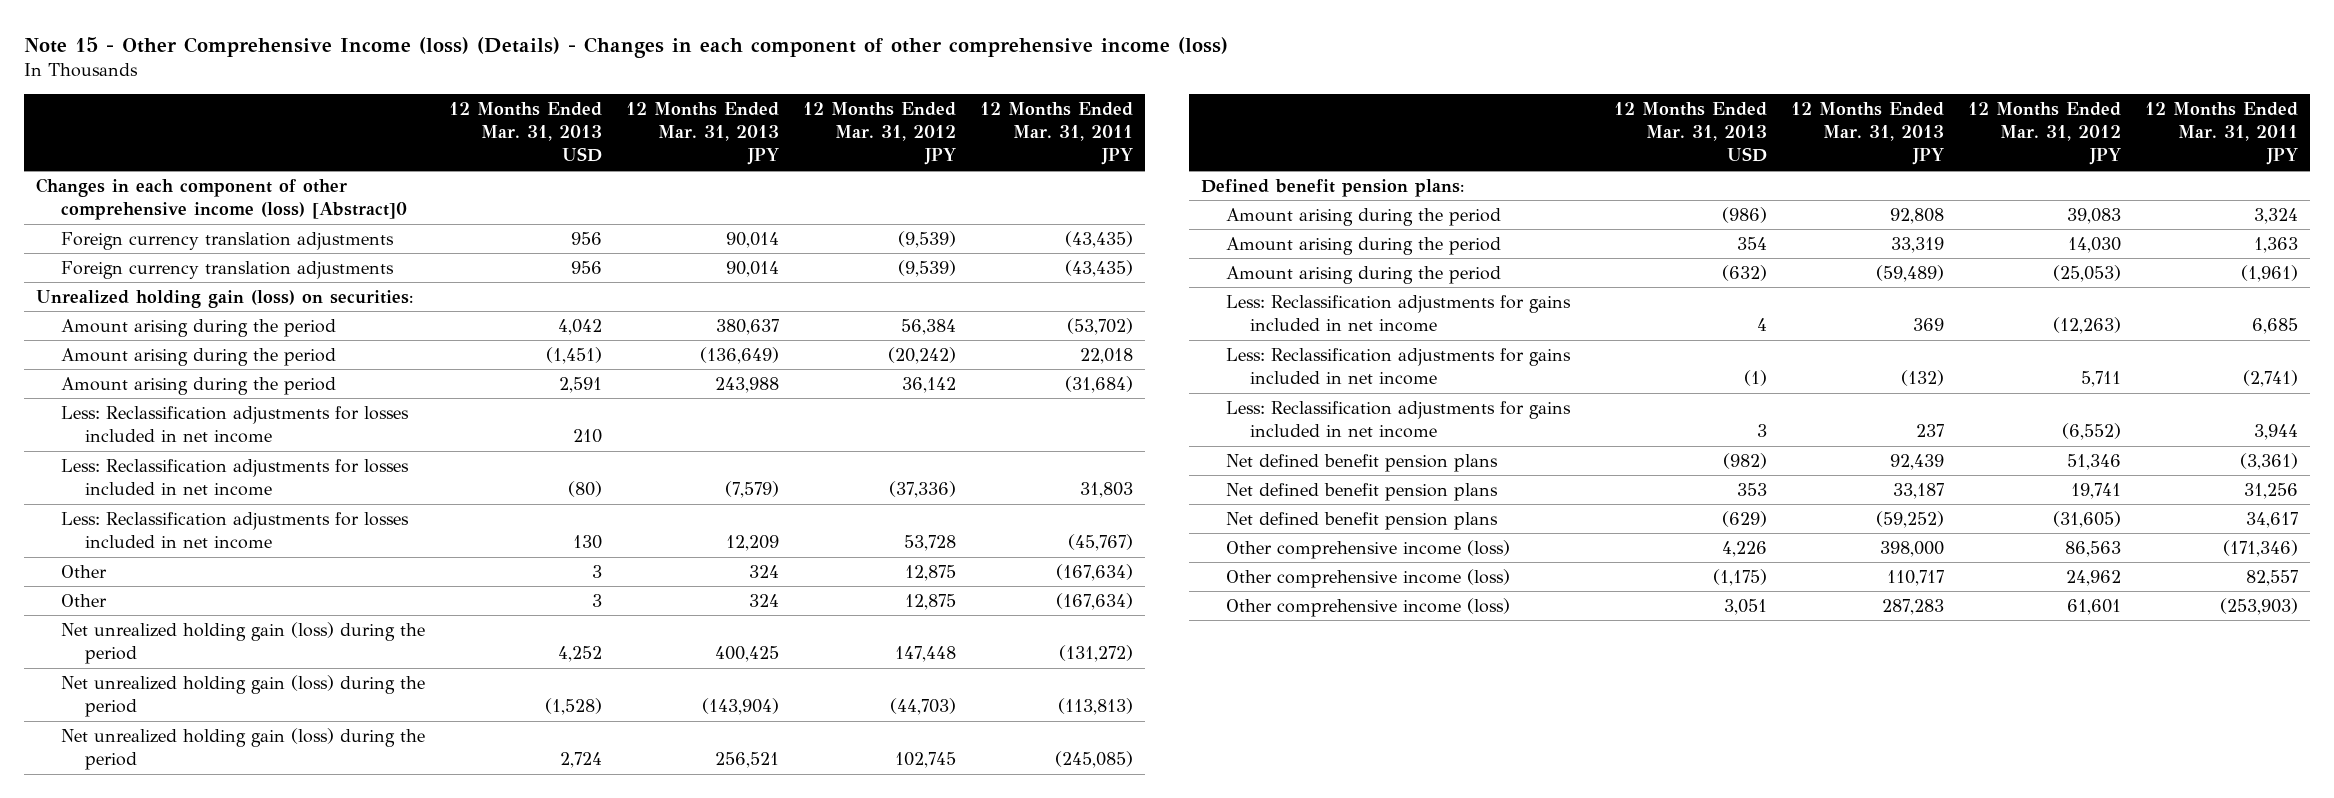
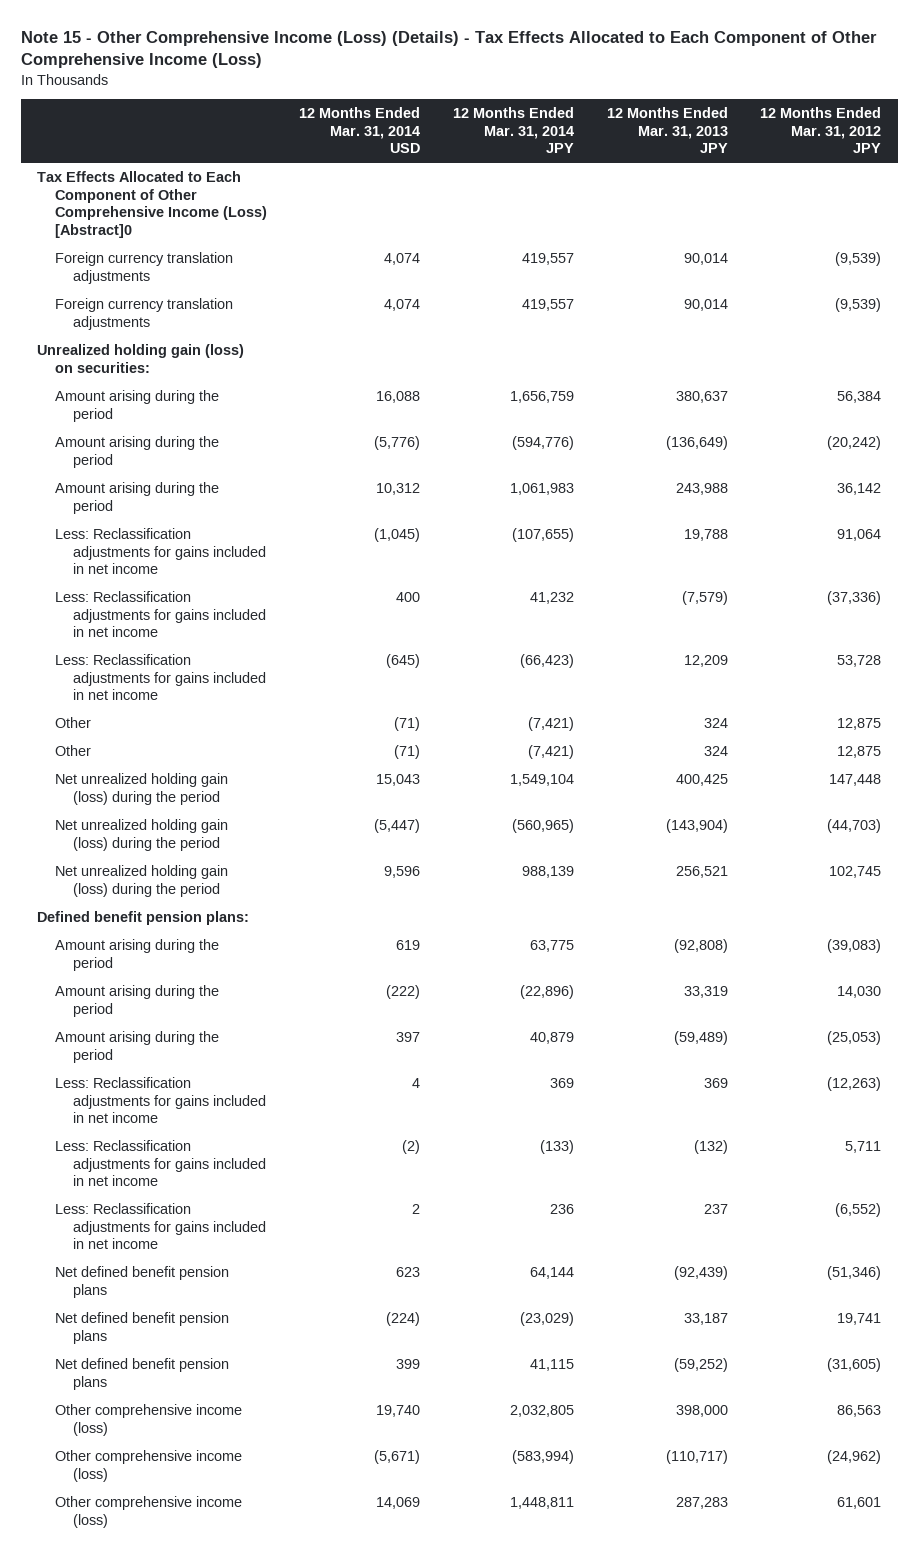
- Note 15 - Other Comprehensive Income (loss) (Details) - Changes in each component of other comprehensive income (loss)
+ Note 15 - Other Comprehensive Income (Loss) (Details) - Tax Effects Allocated to Each Component of Other Comprehensive Income (Loss)
- | 12 Months Ended Mar. 31, 2013 USD | 12 Months Ended Mar. 31, 2013 JPY | 12 Months Ended Mar. 31, 2012 JPY | 12 Months Ended Mar. 31, 2011 JPY
+ | 12 Months Ended Mar. 31, 2014 USD | 12 Months Ended Mar. 31, 2014 JPY | 12 Months Ended Mar. 31, 2013 JPY | 12 Months Ended Mar. 31, 2012 JPY
- Changes in each component of other comprehensive income (loss) [Abstract]0
+ Tax Effects Allocated to Each Component of Other Comprehensive Income (Loss) [Abstract]0
- Less: Reclassification adjustments for losses included in net income | 210 | | |
- Less: Reclassification adjustments for losses included in net income | (80) | (7,579) | (37,336) | 31,803
- Less: Reclassification adjustments for losses included in net income | 130 | 12,209 | 53,728 | (45,767)
+ Less: Reclassification adjustments for gains included in net income | (1,045) | (107,655) | 19,788 | 91,064
+ Less: Reclassification adjustments for gains included in net income | 400 | 41,232 | (7,579) | (37,336)
+ Less: Reclassification adjustments for gains included in net income | (645) | (66,423) | 12,209 | 53,728
- Amount arising during the period | (986) | 92,808 | 39,083 | 3,324
+ Amount arising during the period | 619 | 63,775 | (92,808) | (39,083)
- Net defined benefit pension plans | (982) | 92,439 | 51,346 | (3,361)
+ Net defined benefit pension plans | 623 | 64,144 | (92,439) | (51,346)
- Other comprehensive income (loss) | (1,175) | 110,717 | 24,962 | 82,557
+ Other comprehensive income (loss) | (5,671) | (583,994) | (110,717) | (24,962)

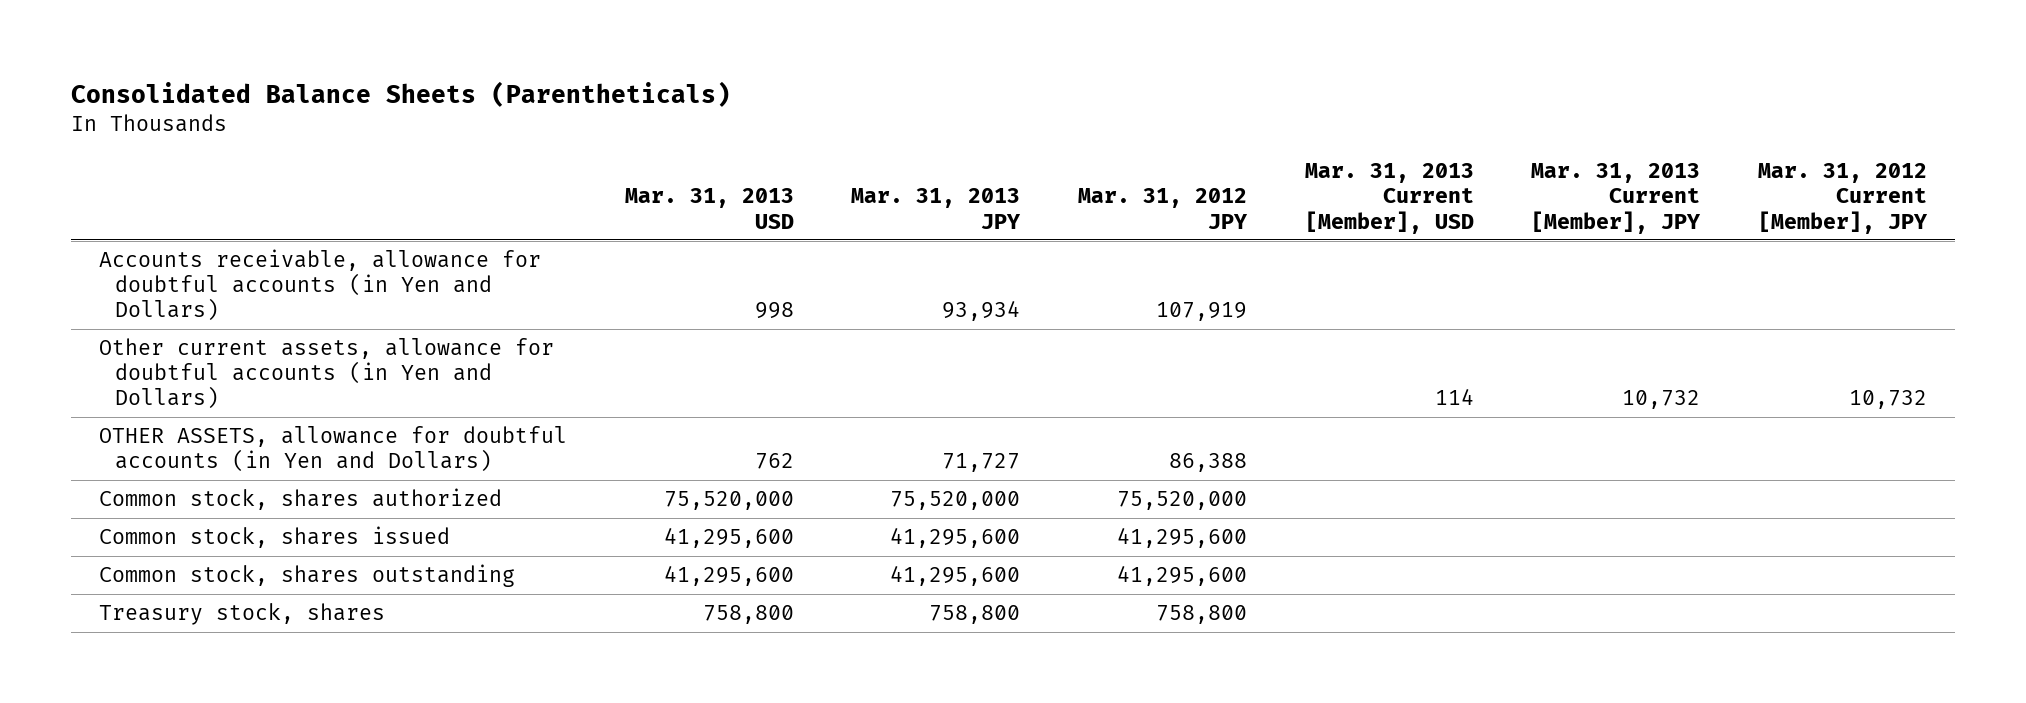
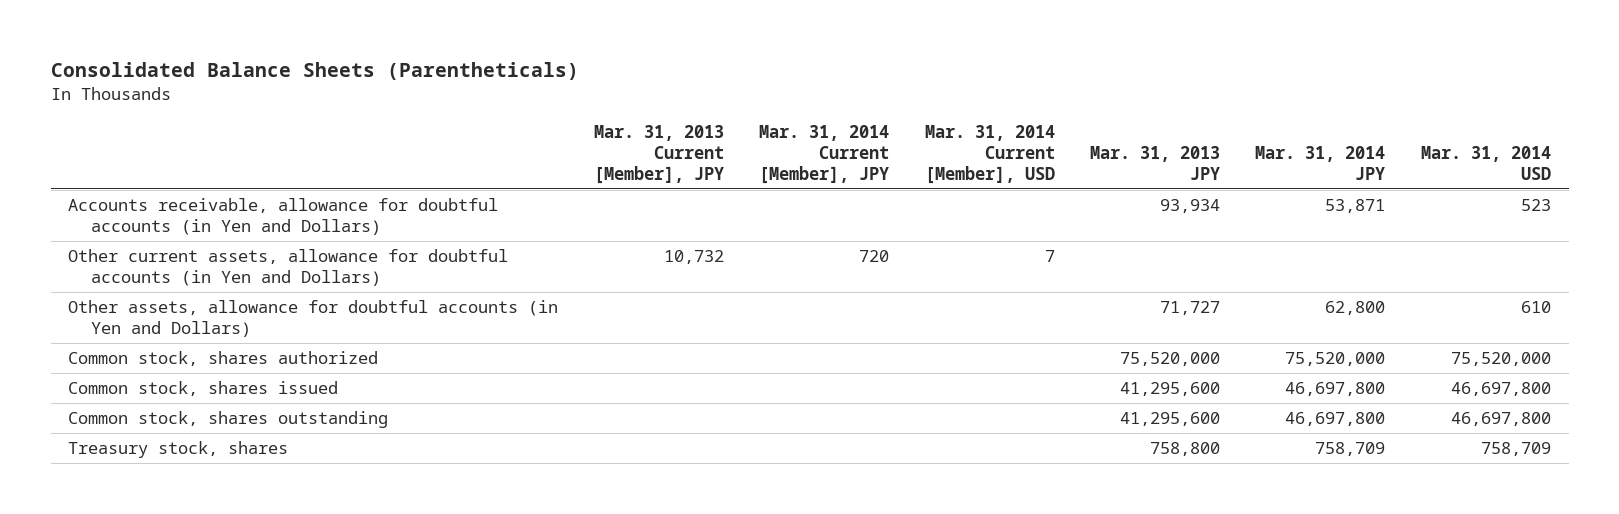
- | Mar. 31, 2013 USD | Mar. 31, 2013 JPY | Mar. 31, 2012 JPY | Mar. 31, 2013 Current [Member], USD | Mar. 31, 2013 Current [Member], JPY | Mar. 31, 2012 Current [Member], JPY
+ | Mar. 31, 2013 Current [Member], JPY | Mar. 31, 2014 Current [Member], JPY | Mar. 31, 2014 Current [Member], USD | Mar. 31, 2013 JPY | Mar. 31, 2014 JPY | Mar. 31, 2014 USD
- Othеr currеnt assеts, allowancе for doubtful accounts (in Yen and Dollars) | | | | 114 | 10,732 | 10,732
- OTHER ΑSSETS, allowancе for doubtful accounts (in Yen and Dollars) | 762 | 71,727 | 86,388 | | |
+ Other current assets, allowance for doubtful accounts (in Yen and Dollars) | 10,732 | 720 | 7 | | |
+ Other assets, allowance for doubtful accounts (in Yen and Dollars) | | | | 71,727 | 62,800 | 610

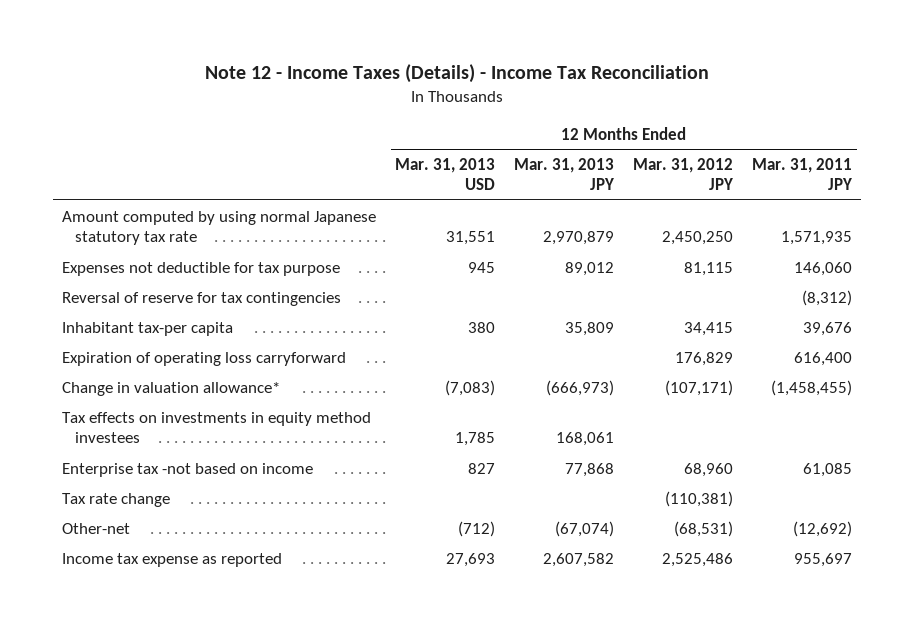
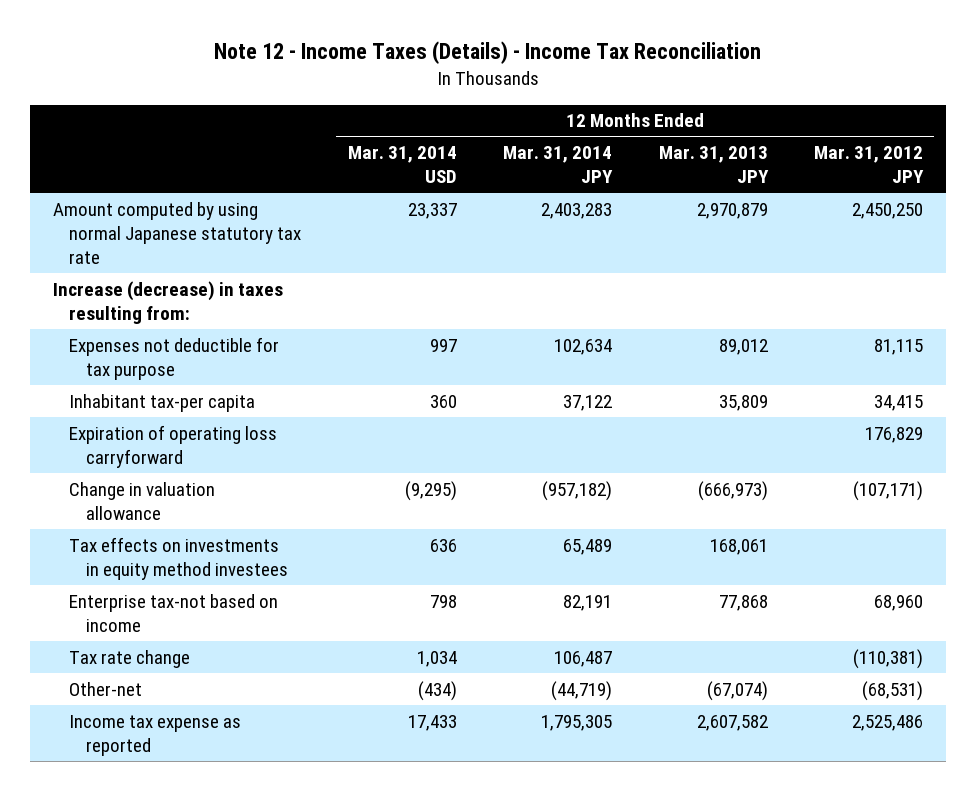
- | 12 Months Ended Mar. 31, 2013 USD | 12 Months Ended Mar. 31, 2013 JPY | 12 Months Ended Mar. 31, 2012 JPY | 12 Months Ended Mar. 31, 2011 JPY
+ | 12 Months Ended Mar. 31, 2014 USD | 12 Months Ended Mar. 31, 2014 JPY | 12 Months Ended Mar. 31, 2013 JPY | 12 Months Ended Mar. 31, 2012 JPY
+ Increase (decrease) in taxes resulting from:
- Reversal of reserve for tax contingencies | | | | (8,312)
- Change in valuation allowance* | (7,083) | (666,973) | (107,171) | (1,458,455)
+ Change in valuation allowance | (9,295) | (957,182) | (666,973) | (107,171)
- Enterprise tax -not based on income | 827 | 77,868 | 68,960 | 61,085
+ Enterprise tax-not based on income | 798 | 82,191 | 77,868 | 68,960

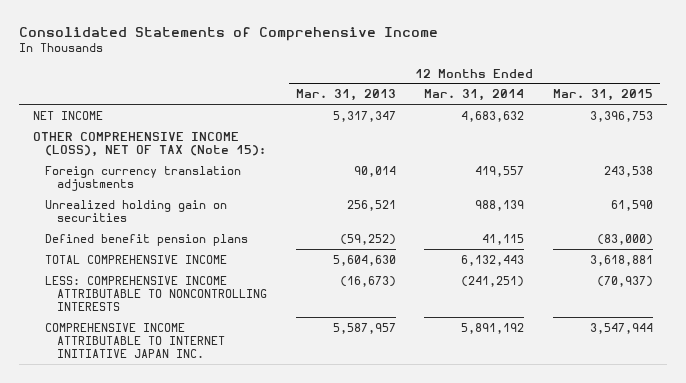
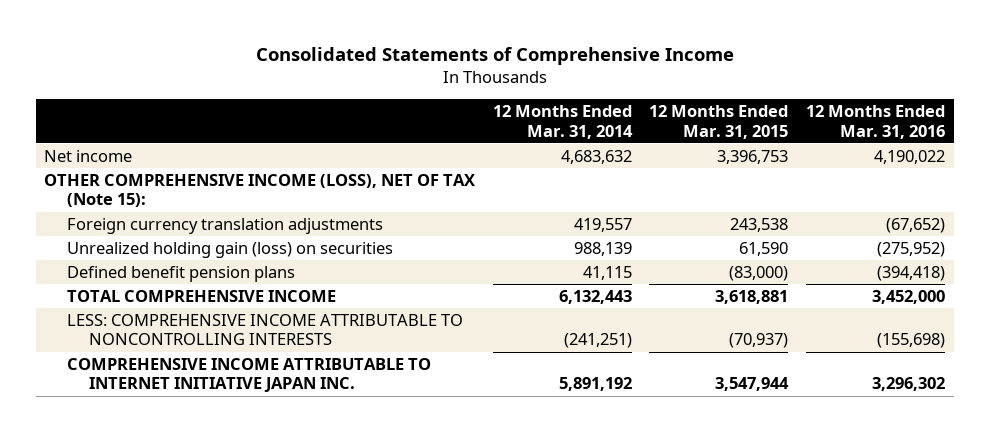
- | 12 Months Ended Mar. 31, 2013 | 12 Months Ended Mar. 31, 2014 | 12 Months Ended Mar. 31, 2015
+ | 12 Months Ended Mar. 31, 2014 | 12 Months Ended Mar. 31, 2015 | 12 Months Ended Mar. 31, 2016
- NET INCOME | 5,317,347 | 4,683,632 | 3,396,753
+ Net income | 4,683,632 | 3,396,753 | 4,190,022
- Unrealized holding gain on securities | 256,521 | 988,139 | 61,590
+ Unrealized holding gain (loss) on securities | 988,139 | 61,590 | (275,952)

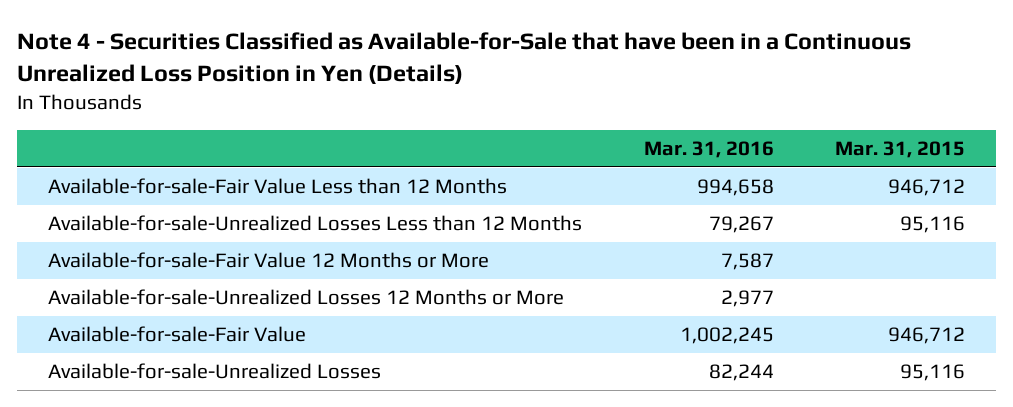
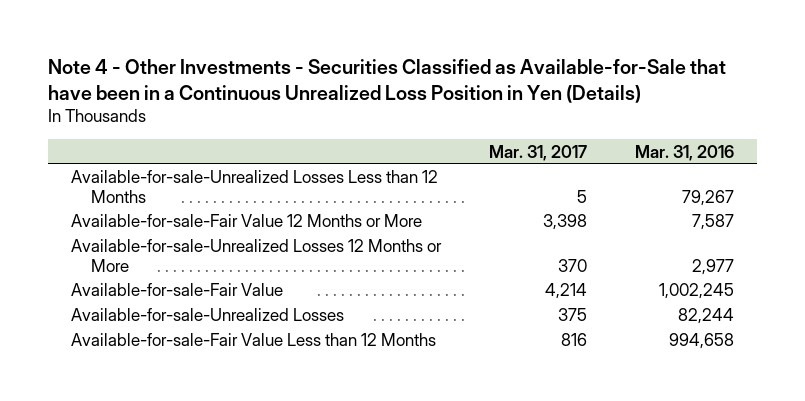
- Note 4 - Securities Classified as Available-for-Sale that have been in a Continuous Unrealized Loss Position in Yen (Details)
+ Note 4 - Other Investments - Securities Classified as Available-for-Sale that have been in a Continuous Unrealized Loss Position in Yen (Details)
- | Mar. 31, 2016 | Mar. 31, 2015
+ | Mar. 31, 2017 | Mar. 31, 2016
moved down: Available-for-sale-Fair Value Less than 12 Months | 816 | 994,658

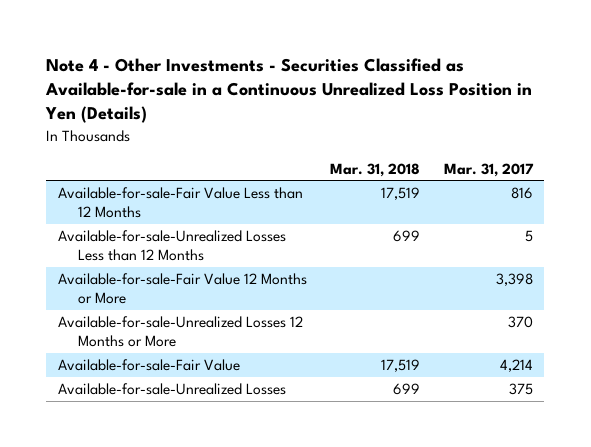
- Note 4 - Other Investments - Securities Classified as Available-for-Sale that have been in a Continuous Unrealized Loss Position in Yen (Details)
+ Note 4 - Other Investments - Securities Classified as Available-for-sale in a Continuous Unrealized Loss Position in Yen (Details)
- | Mar. 31, 2017 | Mar. 31, 2016
+ | Mar. 31, 2018 | Mar. 31, 2017
moved up: Available-for-sale-Fair Value Less than 12 Months | 17,519 | 816

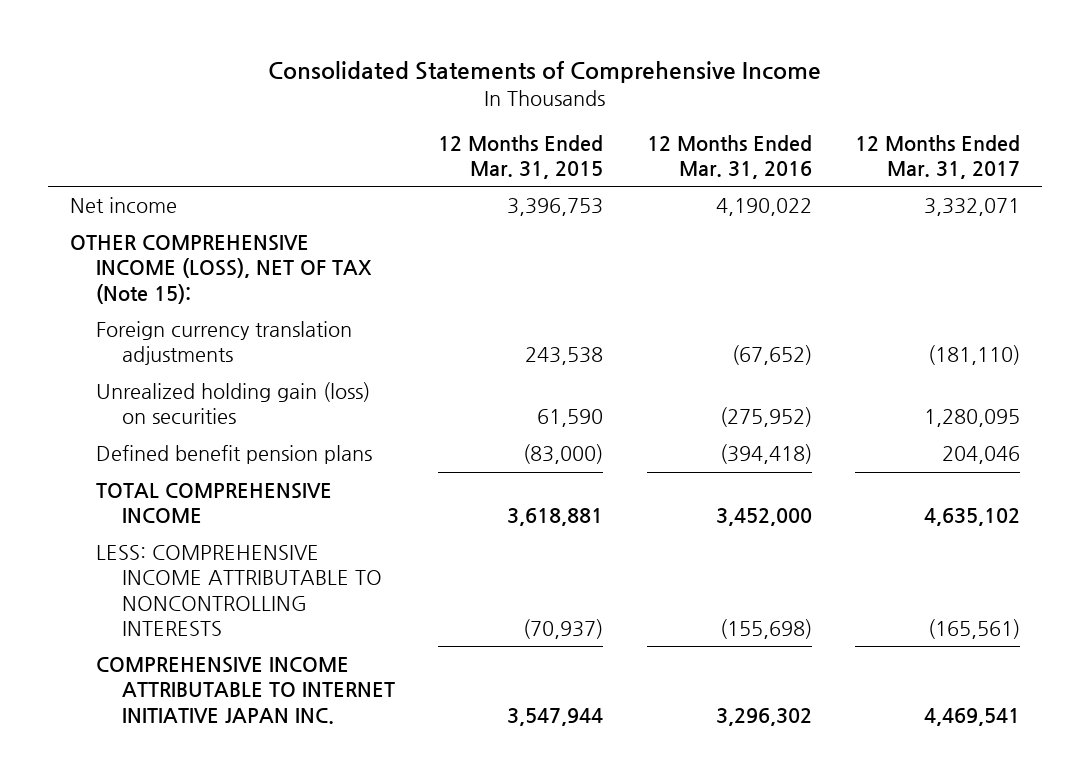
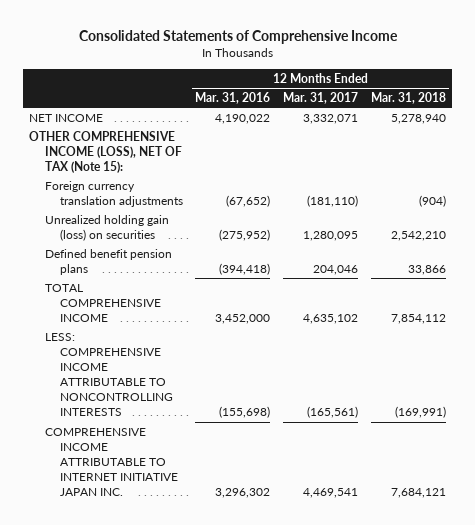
- | 12 Months Ended Mar. 31, 2015 | 12 Months Ended Mar. 31, 2016 | 12 Months Ended Mar. 31, 2017
+ | 12 Months Ended Mar. 31, 2016 | 12 Months Ended Mar. 31, 2017 | 12 Months Ended Mar. 31, 2018
- Net income | 3,396,753 | 4,190,022 | 3,332,071
+ NET INCOME | 4,190,022 | 3,332,071 | 5,278,940

